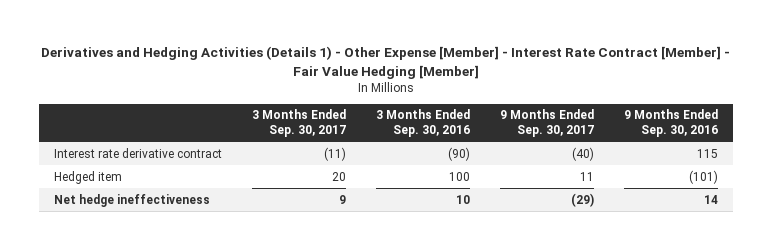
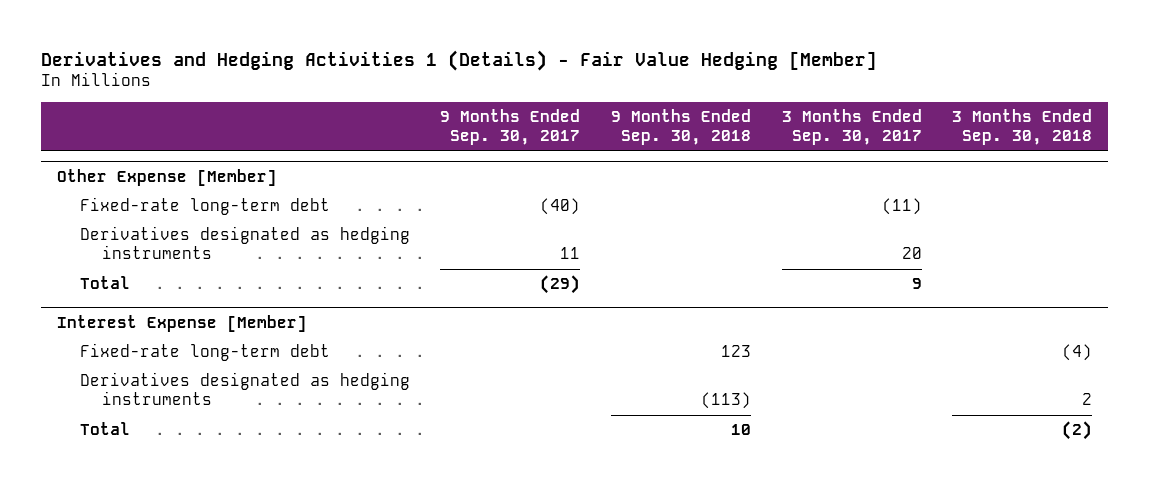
- Derivatives and Hedging Activities (Details 1) - Other Expense [Member] - Interest Rate Contract [Member] - Fair Value Hedging [Member]
+ Derivatives and Hedging Activities 1 (Details) - Fair Value Hedging [Member]
- | 3 Months Ended Sep. 30, 2017 | 3 Months Ended Sep. 30, 2016 | 9 Months Ended Sep. 30, 2017 | 9 Months Ended Sep. 30, 2016
+ | 9 Months Ended Sep. 30, 2017 | 9 Months Ended Sep. 30, 2018 | 3 Months Ended Sep. 30, 2017 | 3 Months Ended Sep. 30, 2018
- Interest rate derivative contract | (11) | (90) | (40) | 115
- Hedged item | 20 | 100 | 11 | (101)
- Net hedge ineffectiveness | 9 | 10 | (29) | 14
+ Other Expense [Member]
+ Fixed-rate long-term debt | (40) | | (11) |
+ Derivatives designated as hedging instruments | 11 | | 20 |
+ Total | (29) | | 9 |
+ Interest Expense [Member]
+ Fixed-rate long-term debt | | 123 | | (4)
+ Derivatives designated as hedging instruments | | (113) | | 2
+ Total | | 10 | | (2)

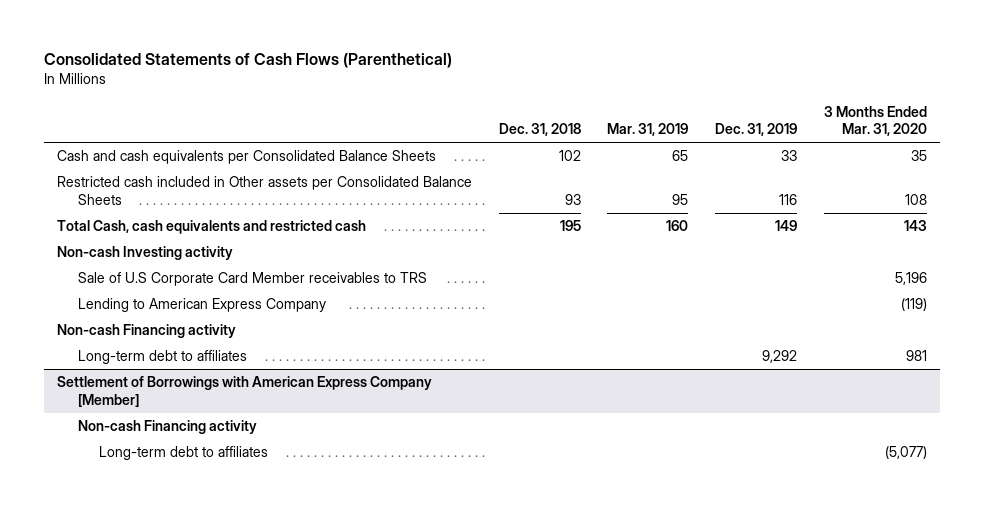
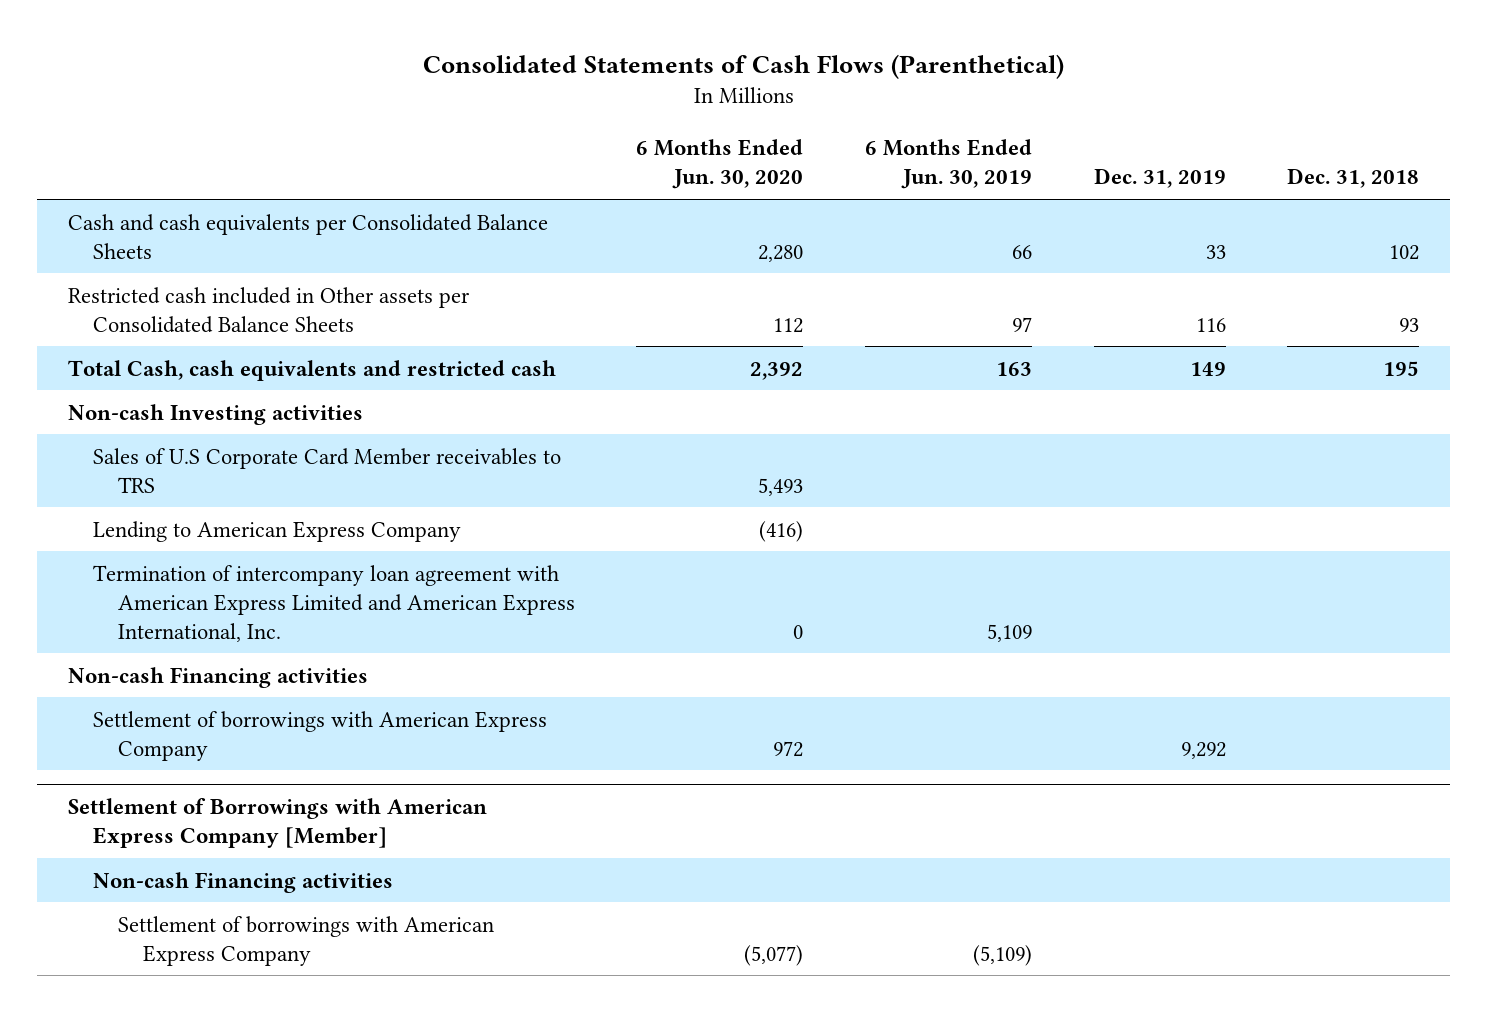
- | Dec. 31, 2018 | Mar. 31, 2019 | Dec. 31, 2019 | 3 Months Ended Mar. 31, 2020
+ | 6 Months Ended Jun. 30, 2020 | 6 Months Ended Jun. 30, 2019 | Dec. 31, 2019 | Dec. 31, 2018
- Non-cash Investing activity
- Sale of U.S Corporate Card Member receivables to TRS | | | | 5,196
+ Non-cash Investing activities
+ Sales of U.S Corporate Card Member receivables to TRS | 5,493 | | |
- Non-cash Financing activity
- Long-term debt to affiliates | | | 9,292 | 981
+ Termination of intercompany loan agreement with American Express Limited and American Express International, Inc. | 0 | 5,109 | |
+ Non-cash Financing activities
+ Settlement of borrowings with American Express Company | 972 | | 9,292 |
@ Settlement of Borrowings with American Express Company [Member]
- Non-cash Financing activity
- Long-term debt to affiliates | | | | (5,077)
+ Non-cash Financing activities
+ Settlement of borrowings with American Express Company | (5,077) | (5,109) | |

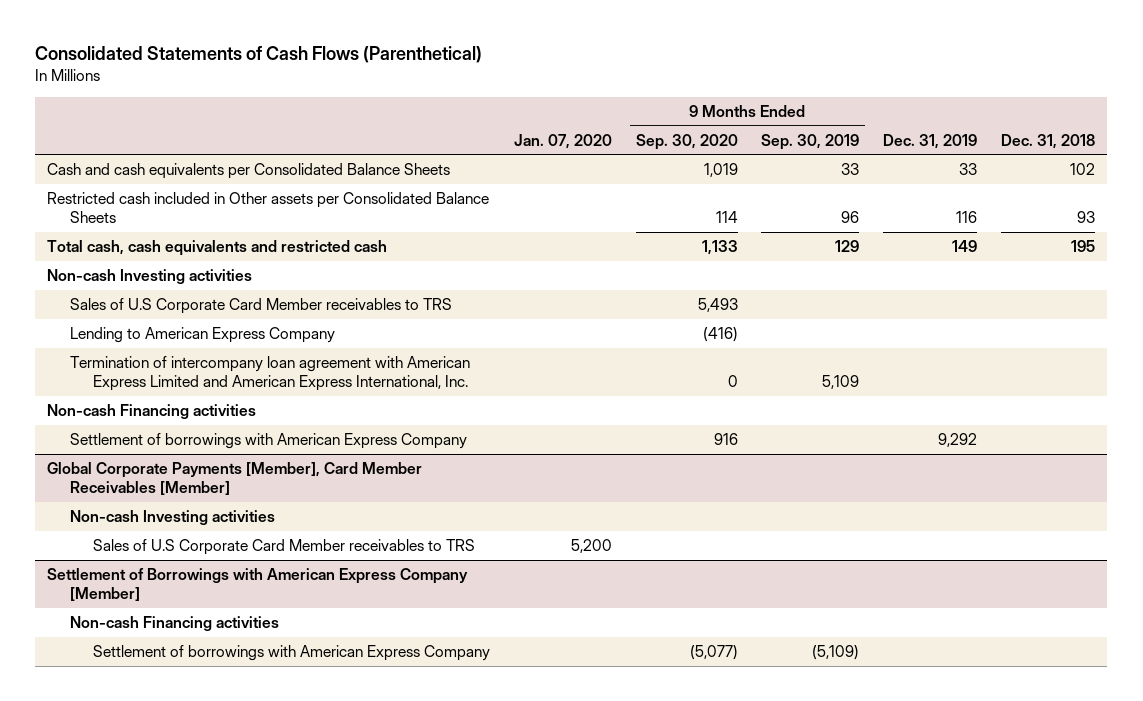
- | 6 Months Ended Jun. 30, 2020 | 6 Months Ended Jun. 30, 2019 | Dec. 31, 2019 | Dec. 31, 2018
+ | Jan. 07, 2020 | 9 Months Ended Sep. 30, 2020 | 9 Months Ended Sep. 30, 2019 | Dec. 31, 2019 | Dec. 31, 2018
- Total Cash, cash equivalents and restricted cash | 2,392 | 163 | 149 | 195
+ Total cash, cash equivalents and restricted cash | | 1,133 | 129 | 149 | 195
+ Global Corporate Payments [Member], Card Member Receivables [Member]
+ Non-cash Investing activities
+ Sales of U.S Corporate Card Member receivables to TRS | 5,200 | | | |

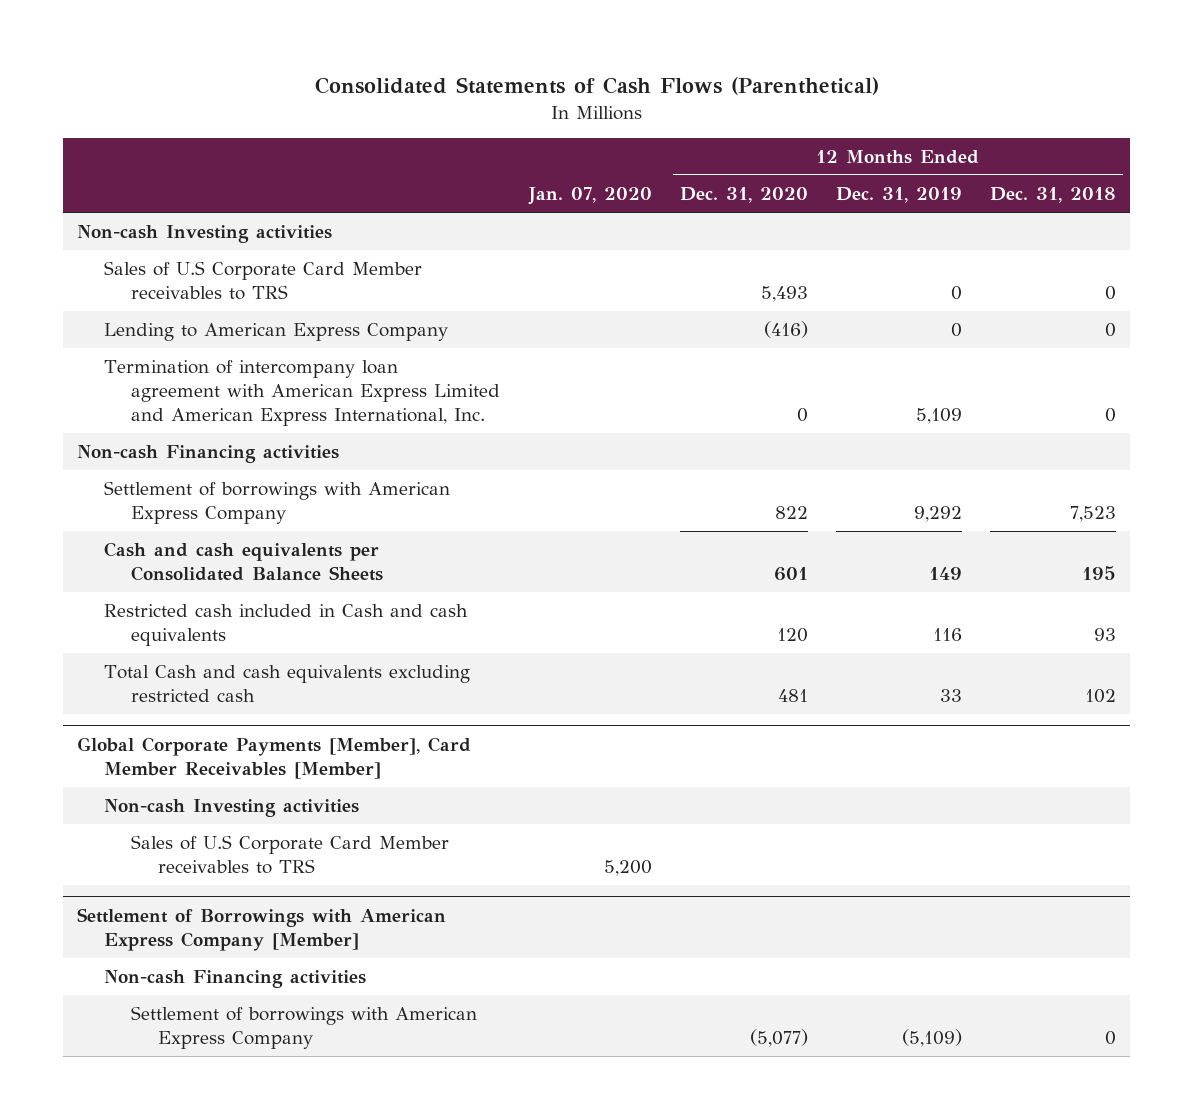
- | Jan. 07, 2020 | 9 Months Ended Sep. 30, 2020 | 9 Months Ended Sep. 30, 2019 | Dec. 31, 2019 | Dec. 31, 2018
+ | Jan. 07, 2020 | 12 Months Ended Dec. 31, 2020 | 12 Months Ended Dec. 31, 2019 | 12 Months Ended Dec. 31, 2018
- Restricted cash included in Other assets per Consolidated Balance Sheets | | 114 | 96 | 116 | 93
- Total cash, cash equivalents and restricted cash | | 1,133 | 129 | 149 | 195
moved down: Cash and cash equivalents per Consolidated Balance Sheets | | 601 | 149 | 195
+ Restricted cash included in Cash and cash equivalents | | 120 | 116 | 93
+ Total Cash and cash equivalents excluding restricted cash | | 481 | 33 | 102

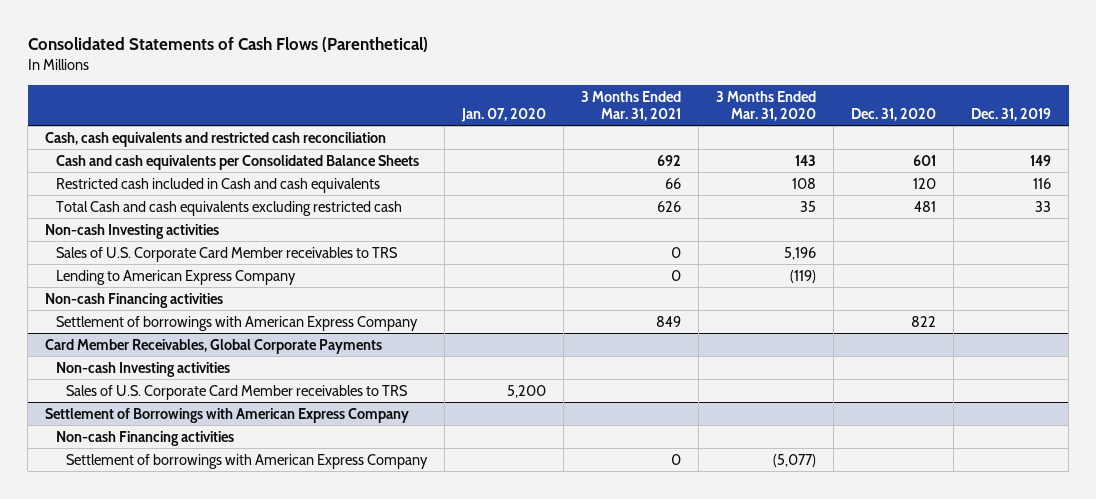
- | Jan. 07, 2020 | 12 Months Ended Dec. 31, 2020 | 12 Months Ended Dec. 31, 2019 | 12 Months Ended Dec. 31, 2018
+ | Jan. 07, 2020 | 3 Months Ended Mar. 31, 2021 | 3 Months Ended Mar. 31, 2020 | Dec. 31, 2020 | Dec. 31, 2019
+ Cash, cash equivalents and restricted cash reconciliation
moved up: Cash and cash equivalents per Consolidated Balance Sheets | | 692 | 143 | 601 | 149
moved up: Restricted cash included in Cash and cash equivalents | | 66 | 108 | 120 | 116
moved up: Total Cash and cash equivalents excluding restricted cash | | 626 | 35 | 481 | 33
- Sales of U.S Corporate Card Member receivables to TRS | | 5,493 | 0 | 0
+ Sales of U.S. Corporate Card Member receivables to TRS | | 0 | 5,196 | |
- Termination of intercompany loan agreement with American Express Limited and American Express International, Inc. | | 0 | 5,109 | 0
- Global Corporate Payments [Member], Card Member Receivables [Member]
+ Card Member Receivables, Global Corporate Payments
- Sales of U.S Corporate Card Member receivables to TRS | 5,200 | | |
- Settlement of Borrowings with American Express Company [Member]
+ Sales of U.S. Corporate Card Member receivables to TRS | 5,200 | | | |
+ Settlement of Borrowings with American Express Company

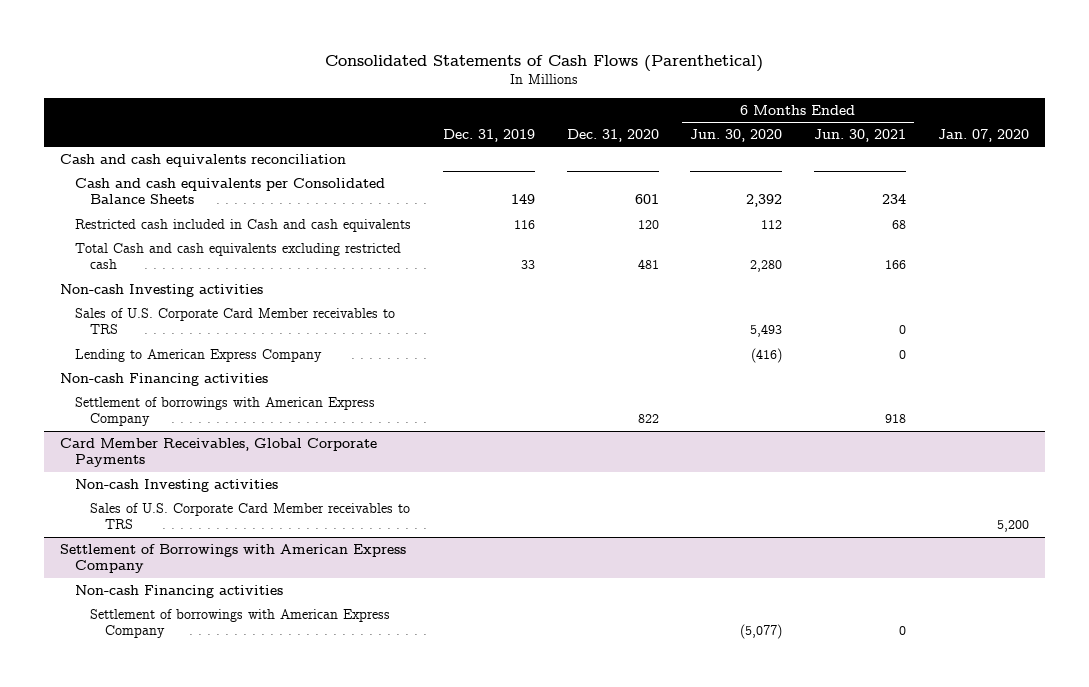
- | Jan. 07, 2020 | 3 Months Ended Mar. 31, 2021 | 3 Months Ended Mar. 31, 2020 | Dec. 31, 2020 | Dec. 31, 2019
+ | Dec. 31, 2019 | Dec. 31, 2020 | 6 Months Ended Jun. 30, 2020 | 6 Months Ended Jun. 30, 2021 | Jan. 07, 2020
- Cash, cash equivalents and restricted cash reconciliation
+ Cash and cash equivalents reconciliation

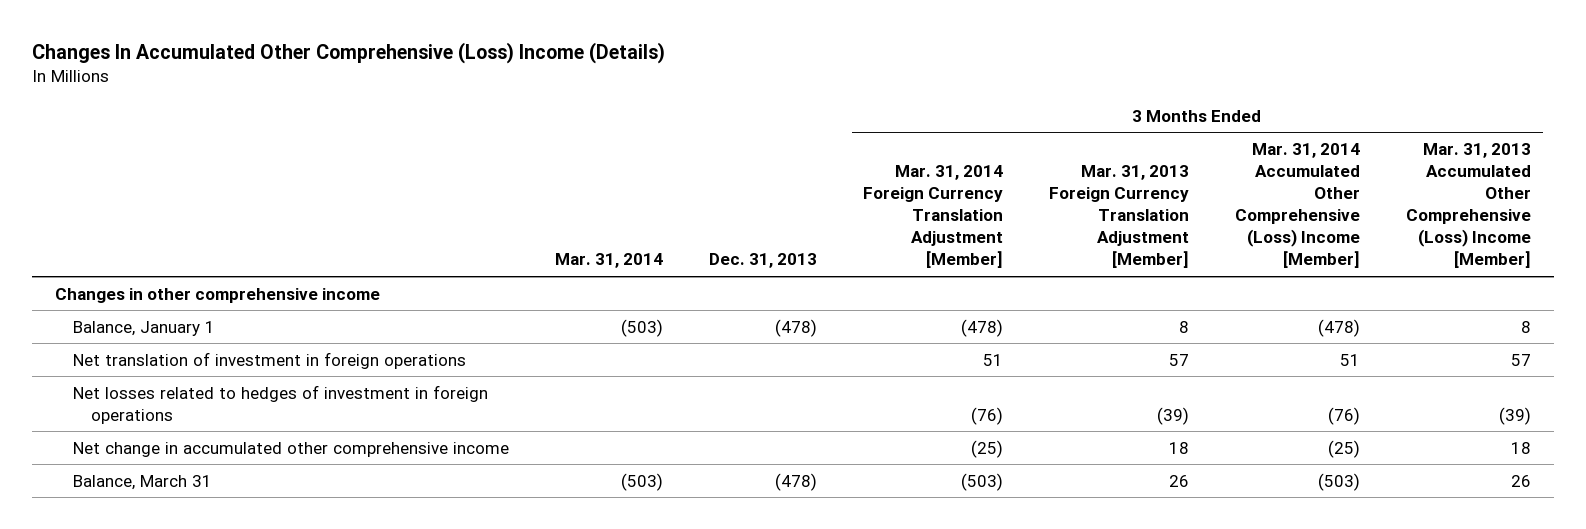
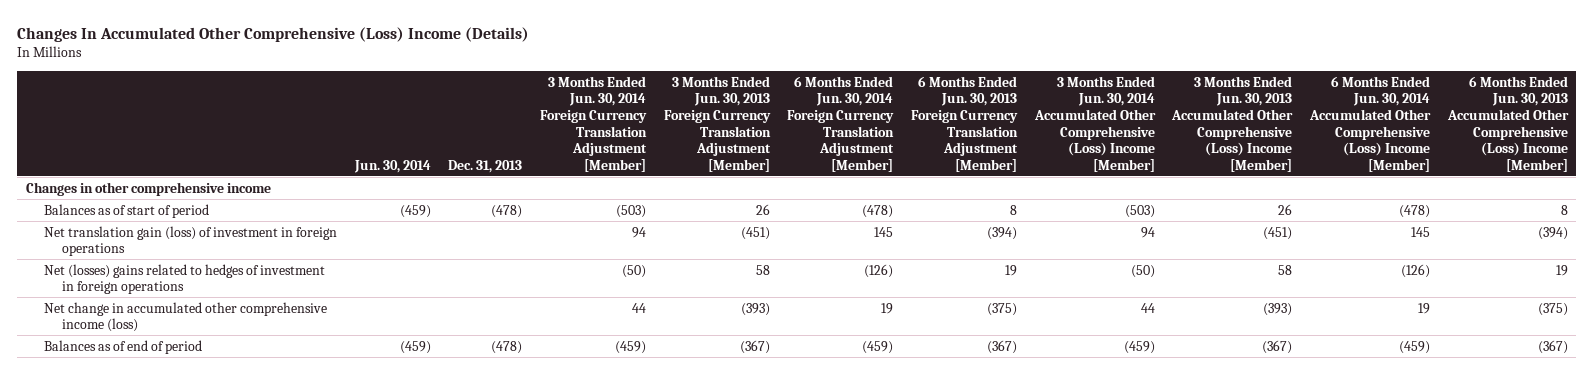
- | Mar. 31, 2014 | Dec. 31, 2013 | 3 Months Ended Mar. 31, 2014 Foreign Currency Translation Adjustment [Member] | 3 Months Ended Mar. 31, 2013 Foreign Currency Translation Adjustment [Member] | 3 Months Ended Mar. 31, 2014 Accumulated Other Comprehensive (Loss) Income [Member] | 3 Months Ended Mar. 31, 2013 Accumulated Other Comprehensive (Loss) Income [Member]
+ | Jun. 30, 2014 | Dec. 31, 2013 | 3 Months Ended Jun. 30, 2014 Foreign Currency Translation Adjustment [Member] | 3 Months Ended Jun. 30, 2013 Foreign Currency Translation Adjustment [Member] | 6 Months Ended Jun. 30, 2014 Foreign Currency Translation Adjustment [Member] | 6 Months Ended Jun. 30, 2013 Foreign Currency Translation Adjustment [Member] | 3 Months Ended Jun. 30, 2014 Accumulated Other Comprehensive (Loss) Income [Member] | 3 Months Ended Jun. 30, 2013 Accumulated Other Comprehensive (Loss) Income [Member] | 6 Months Ended Jun. 30, 2014 Accumulated Other Comprehensive (Loss) Income [Member] | 6 Months Ended Jun. 30, 2013 Accumulated Other Comprehensive (Loss) Income [Member]
- Balance, January 1 | (503) | (478) | (478) | 8 | (478) | 8
- Net translation of investment in foreign operations | | | 51 | 57 | 51 | 57
- Net losses related to hedges of investment in foreign operations | | | (76) | (39) | (76) | (39)
- Net change in accumulated other comprehensive income | | | (25) | 18 | (25) | 18
- Balance, March 31 | (503) | (478) | (503) | 26 | (503) | 26
+ Balances as of start of period | (459) | (478) | (503) | 26 | (478) | 8 | (503) | 26 | (478) | 8
+ Net translation gain (loss) of investment in foreign operations | | | 94 | (451) | 145 | (394) | 94 | (451) | 145 | (394)
+ Net (losses) gains related to hedges of investment in foreign operations | | | (50) | 58 | (126) | 19 | (50) | 58 | (126) | 19
+ Net change in accumulated other comprehensive income (loss) | | | 44 | (393) | 19 | (375) | 44 | (393) | 19 | (375)
+ Balances as of end of period | (459) | (478) | (459) | (367) | (459) | (367) | (459) | (367) | (459) | (367)

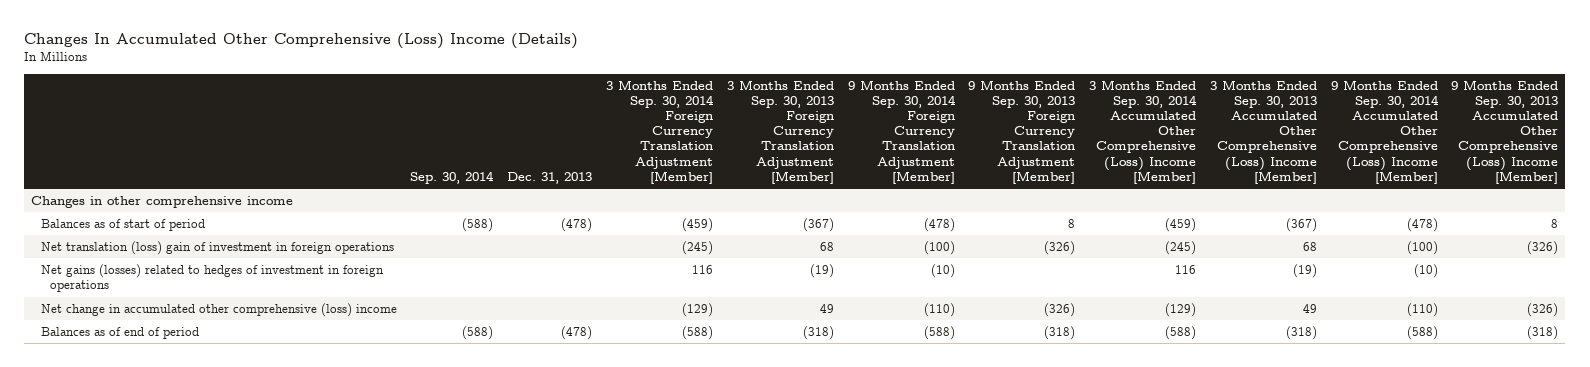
- | Jun. 30, 2014 | Dec. 31, 2013 | 3 Months Ended Jun. 30, 2014 Foreign Currency Translation Adjustment [Member] | 3 Months Ended Jun. 30, 2013 Foreign Currency Translation Adjustment [Member] | 6 Months Ended Jun. 30, 2014 Foreign Currency Translation Adjustment [Member] | 6 Months Ended Jun. 30, 2013 Foreign Currency Translation Adjustment [Member] | 3 Months Ended Jun. 30, 2014 Accumulated Other Comprehensive (Loss) Income [Member] | 3 Months Ended Jun. 30, 2013 Accumulated Other Comprehensive (Loss) Income [Member] | 6 Months Ended Jun. 30, 2014 Accumulated Other Comprehensive (Loss) Income [Member] | 6 Months Ended Jun. 30, 2013 Accumulated Other Comprehensive (Loss) Income [Member]
+ | Sep. 30, 2014 | Dec. 31, 2013 | 3 Months Ended Sep. 30, 2014 Foreign Currency Translation Adjustment [Member] | 3 Months Ended Sep. 30, 2013 Foreign Currency Translation Adjustment [Member] | 9 Months Ended Sep. 30, 2014 Foreign Currency Translation Adjustment [Member] | 9 Months Ended Sep. 30, 2013 Foreign Currency Translation Adjustment [Member] | 3 Months Ended Sep. 30, 2014 Accumulated Other Comprehensive (Loss) Income [Member] | 3 Months Ended Sep. 30, 2013 Accumulated Other Comprehensive (Loss) Income [Member] | 9 Months Ended Sep. 30, 2014 Accumulated Other Comprehensive (Loss) Income [Member] | 9 Months Ended Sep. 30, 2013 Accumulated Other Comprehensive (Loss) Income [Member]
- Net translation gain (loss) of investment in foreign operations | | | 94 | (451) | 145 | (394) | 94 | (451) | 145 | (394)
- Net (losses) gains related to hedges of investment in foreign operations | | | (50) | 58 | (126) | 19 | (50) | 58 | (126) | 19
- Net change in accumulated other comprehensive income (loss) | | | 44 | (393) | 19 | (375) | 44 | (393) | 19 | (375)
+ Net translation (loss) gain of investment in foreign operations | | | (245) | 68 | (100) | (326) | (245) | 68 | (100) | (326)
+ Net gains (losses) related to hedges of investment in foreign operations | | | 116 | (19) | (10) | | 116 | (19) | (10) |
+ Net change in accumulated other comprehensive (loss) income | | | (129) | 49 | (110) | (326) | (129) | 49 | (110) | (326)

